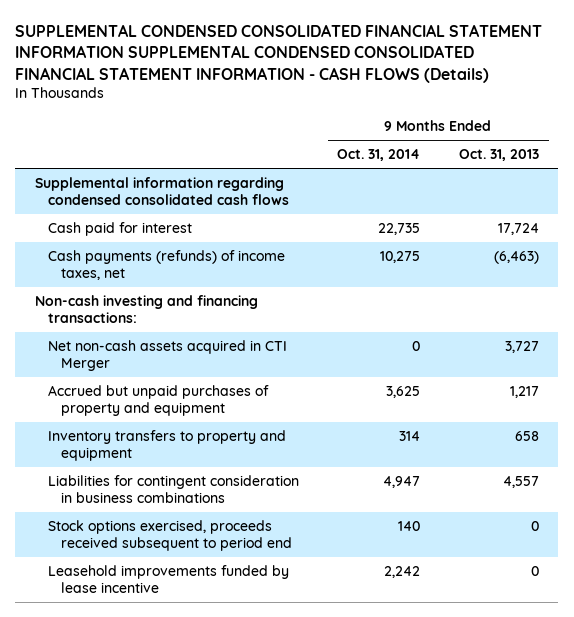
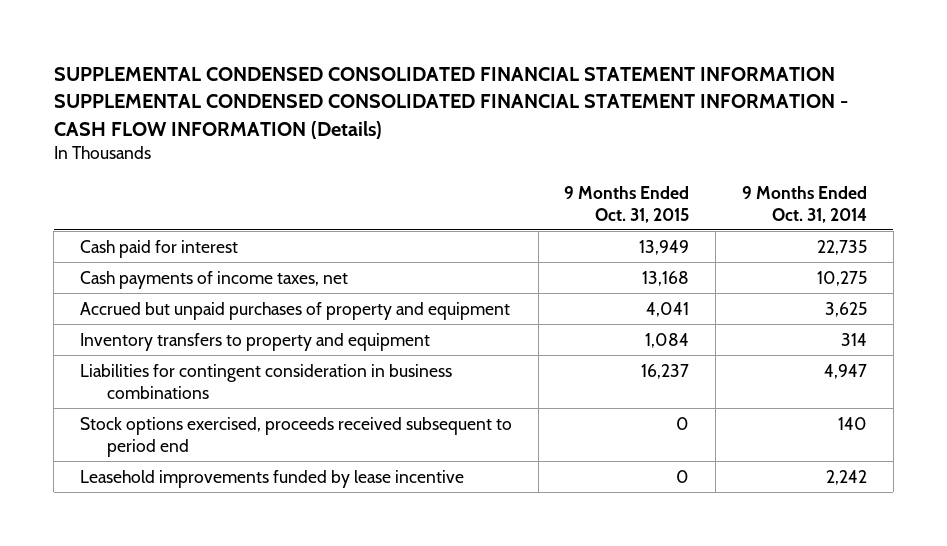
- SUPPLEMENTAL CONDENSED CONSOLIDATED FINANCIAL STATEMENT INFORMATION SUPPLEMENTAL CONDENSED CONSOLIDATED FINANCIAL STATEMENT INFORMATION - CASH FLOWS (Details)
+ SUPPLEMENTAL CONDENSED CONSOLIDATED FINANCIAL STATEMENT INFORMATION SUPPLEMENTAL CONDENSED CONSOLIDATED FINANCIAL STATEMENT INFORMATION - CASH FLOW INFORMATION (Details)
- | 9 Months Ended Oct. 31, 2014 | 9 Months Ended Oct. 31, 2013
+ | 9 Months Ended Oct. 31, 2015 | 9 Months Ended Oct. 31, 2014
- Supplemental information regarding condensed consolidated cash flows
- Cash payments (refunds) of income taxes, net | 10,275 | (6,463)
- Non-cash investing and financing transactions:
- Net non-cash assets acquired in CTI Merger | 0 | 3,727
+ Cash payments of income taxes, net | 13,168 | 10,275

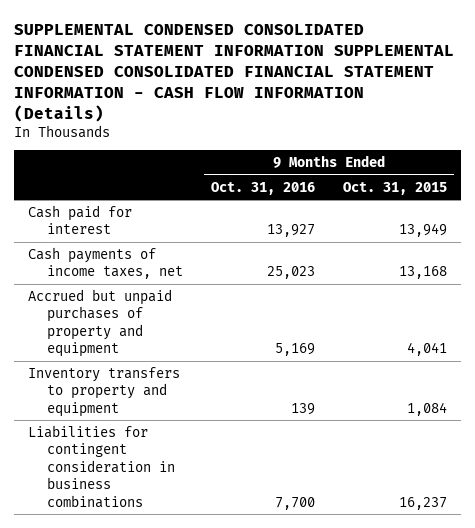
- | 9 Months Ended Oct. 31, 2015 | 9 Months Ended Oct. 31, 2014
+ | 9 Months Ended Oct. 31, 2016 | 9 Months Ended Oct. 31, 2015
- Stock options exercised, proceeds received subsequent to period end | 0 | 140
- Leasehold improvements funded by lease incentive | 0 | 2,242

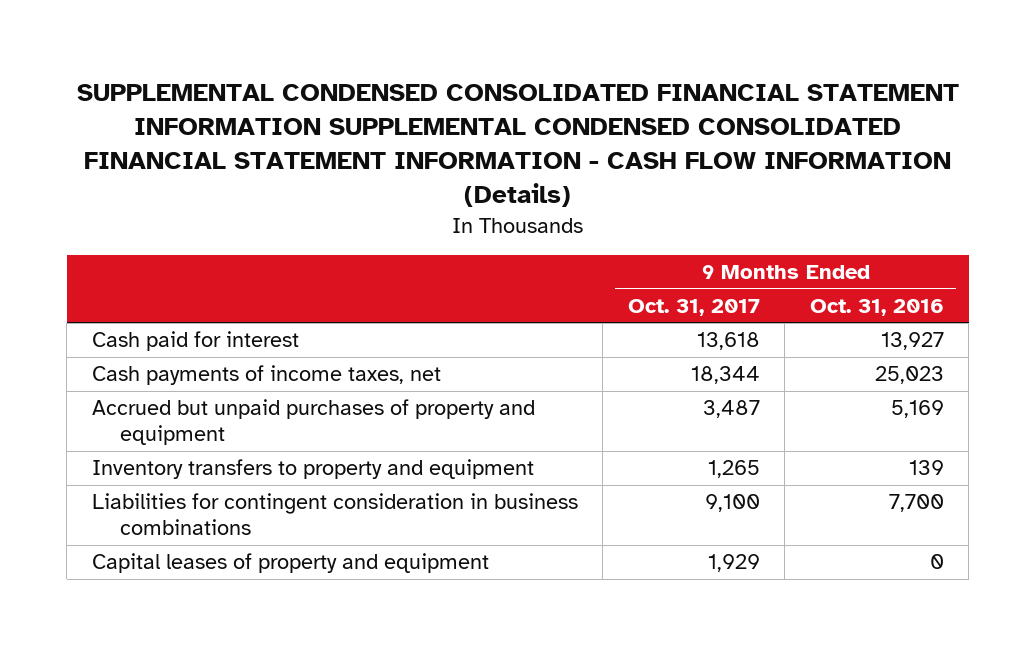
- | 9 Months Ended Oct. 31, 2016 | 9 Months Ended Oct. 31, 2015
+ | 9 Months Ended Oct. 31, 2017 | 9 Months Ended Oct. 31, 2016
+ Capital leases of property and equipment | 1,929 | 0

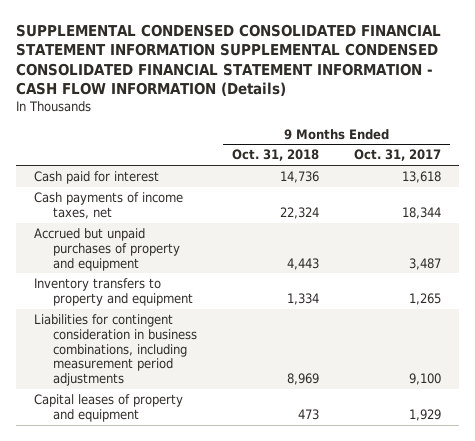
- | 9 Months Ended Oct. 31, 2017 | 9 Months Ended Oct. 31, 2016
+ | 9 Months Ended Oct. 31, 2018 | 9 Months Ended Oct. 31, 2017
- Liabilities for contingent consideration in business combinations | 9,100 | 7,700
+ Liabilities for contingent consideration in business combinations, including measurement period adjustments | 8,969 | 9,100

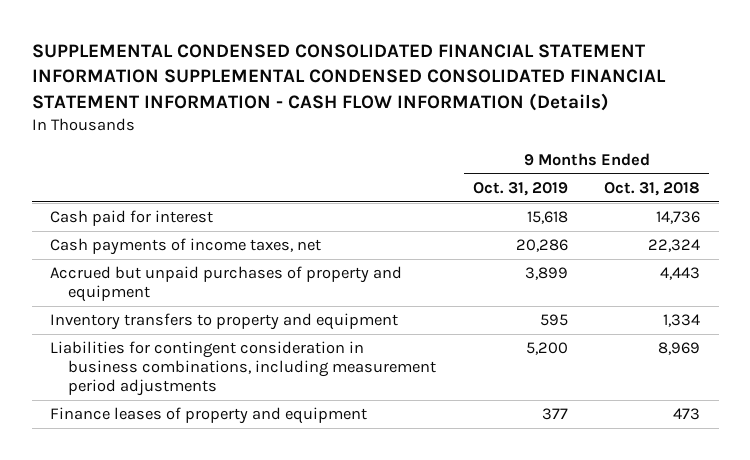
- | 9 Months Ended Oct. 31, 2018 | 9 Months Ended Oct. 31, 2017
+ | 9 Months Ended Oct. 31, 2019 | 9 Months Ended Oct. 31, 2018
- Capital leases of property and equipment | 473 | 1,929
+ Finance leases of property and equipment | 377 | 473

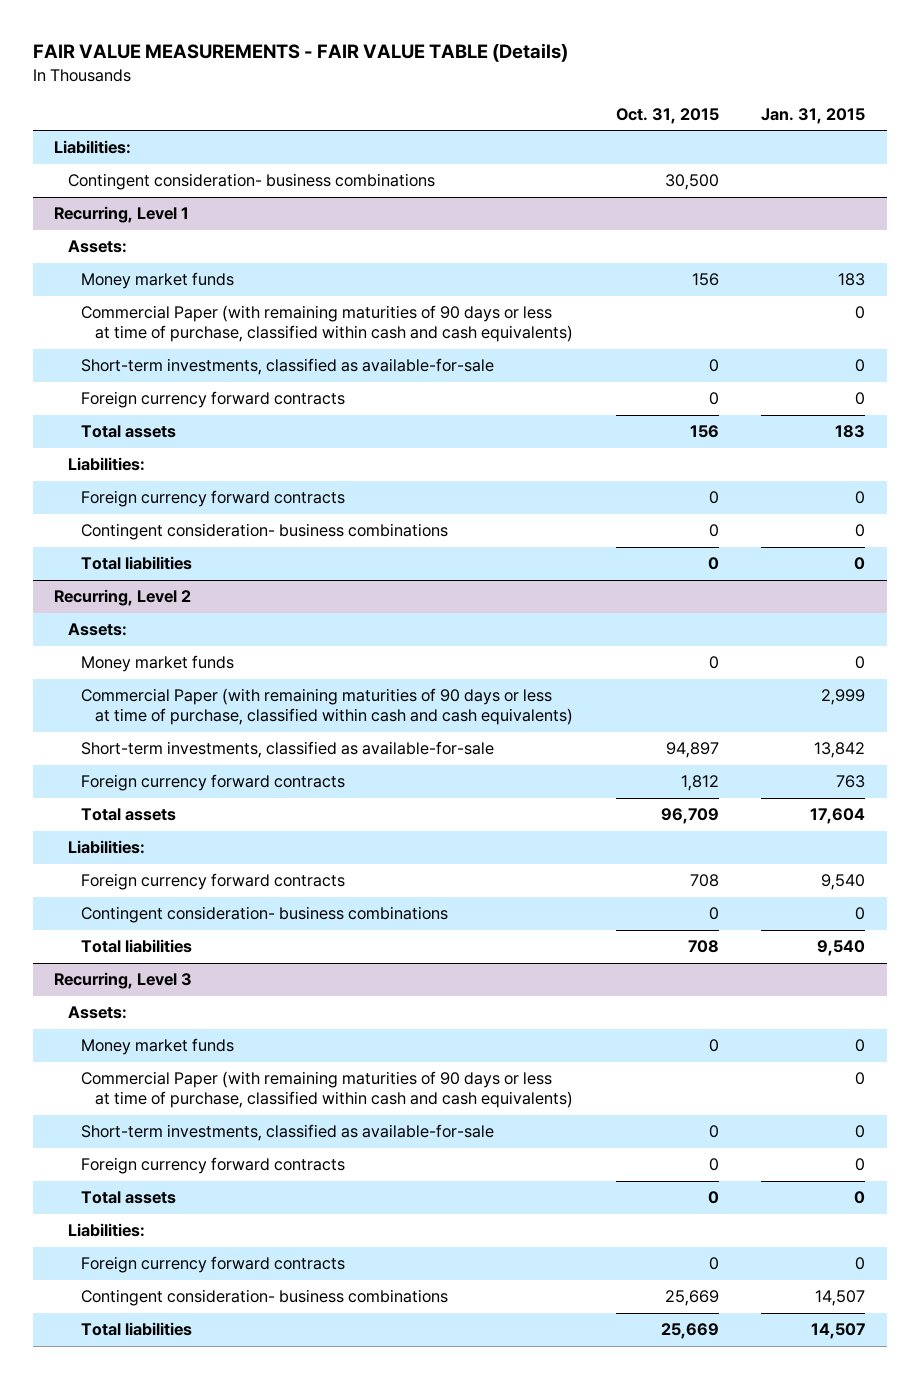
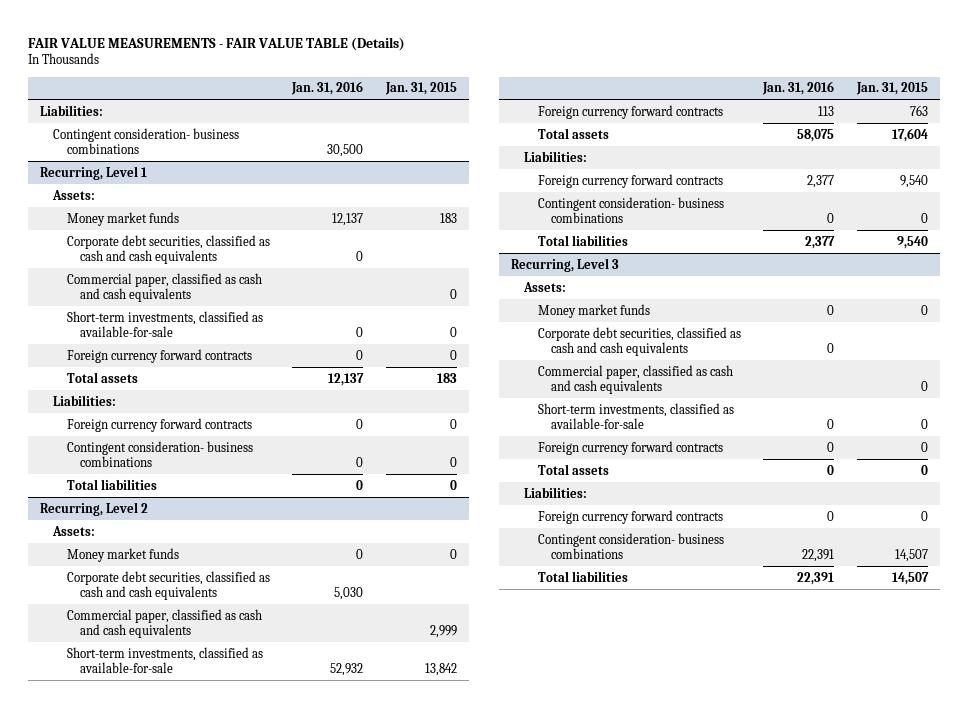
- | Oct. 31, 2015 | Jan. 31, 2015
+ | Jan. 31, 2016 | Jan. 31, 2015
@ Recurring, Level 1
- Commercial Paper (with remaining maturities of 90 days or less at time of purchase, classified within cash and cash equivalents) | | 0
+ Corporate debt securities, classified as cash and cash equivalents | 0 |
+ Commercial paper, classified as cash and cash equivalents | | 0
@ Recurring, Level 2
- Commercial Paper (with remaining maturities of 90 days or less at time of purchase, classified within cash and cash equivalents) | | 2,999
+ Corporate debt securities, classified as cash and cash equivalents | 5,030 |
+ Commercial paper, classified as cash and cash equivalents | | 2,999
@ Recurring, Level 3
- Commercial Paper (with remaining maturities of 90 days or less at time of purchase, classified within cash and cash equivalents) | | 0
+ Corporate debt securities, classified as cash and cash equivalents | 0 |
+ Commercial paper, classified as cash and cash equivalents | | 0

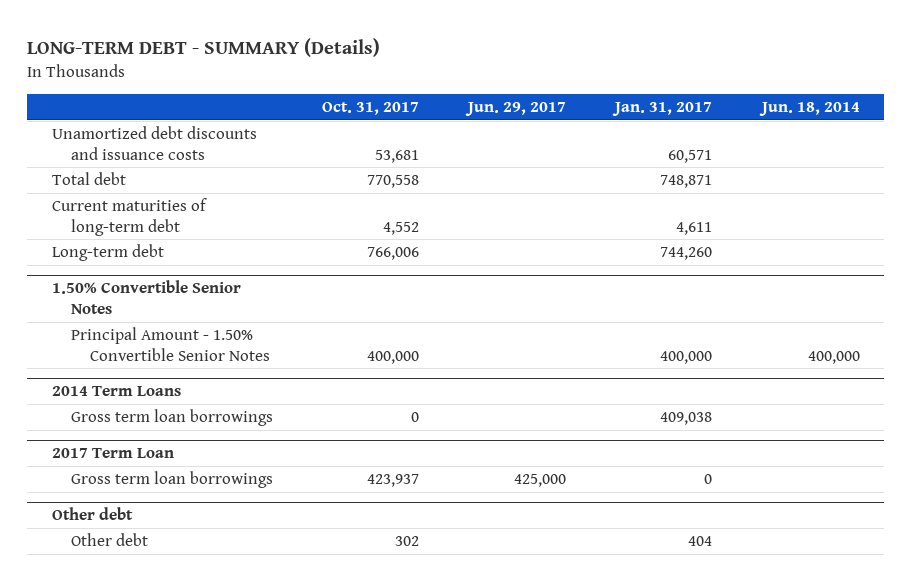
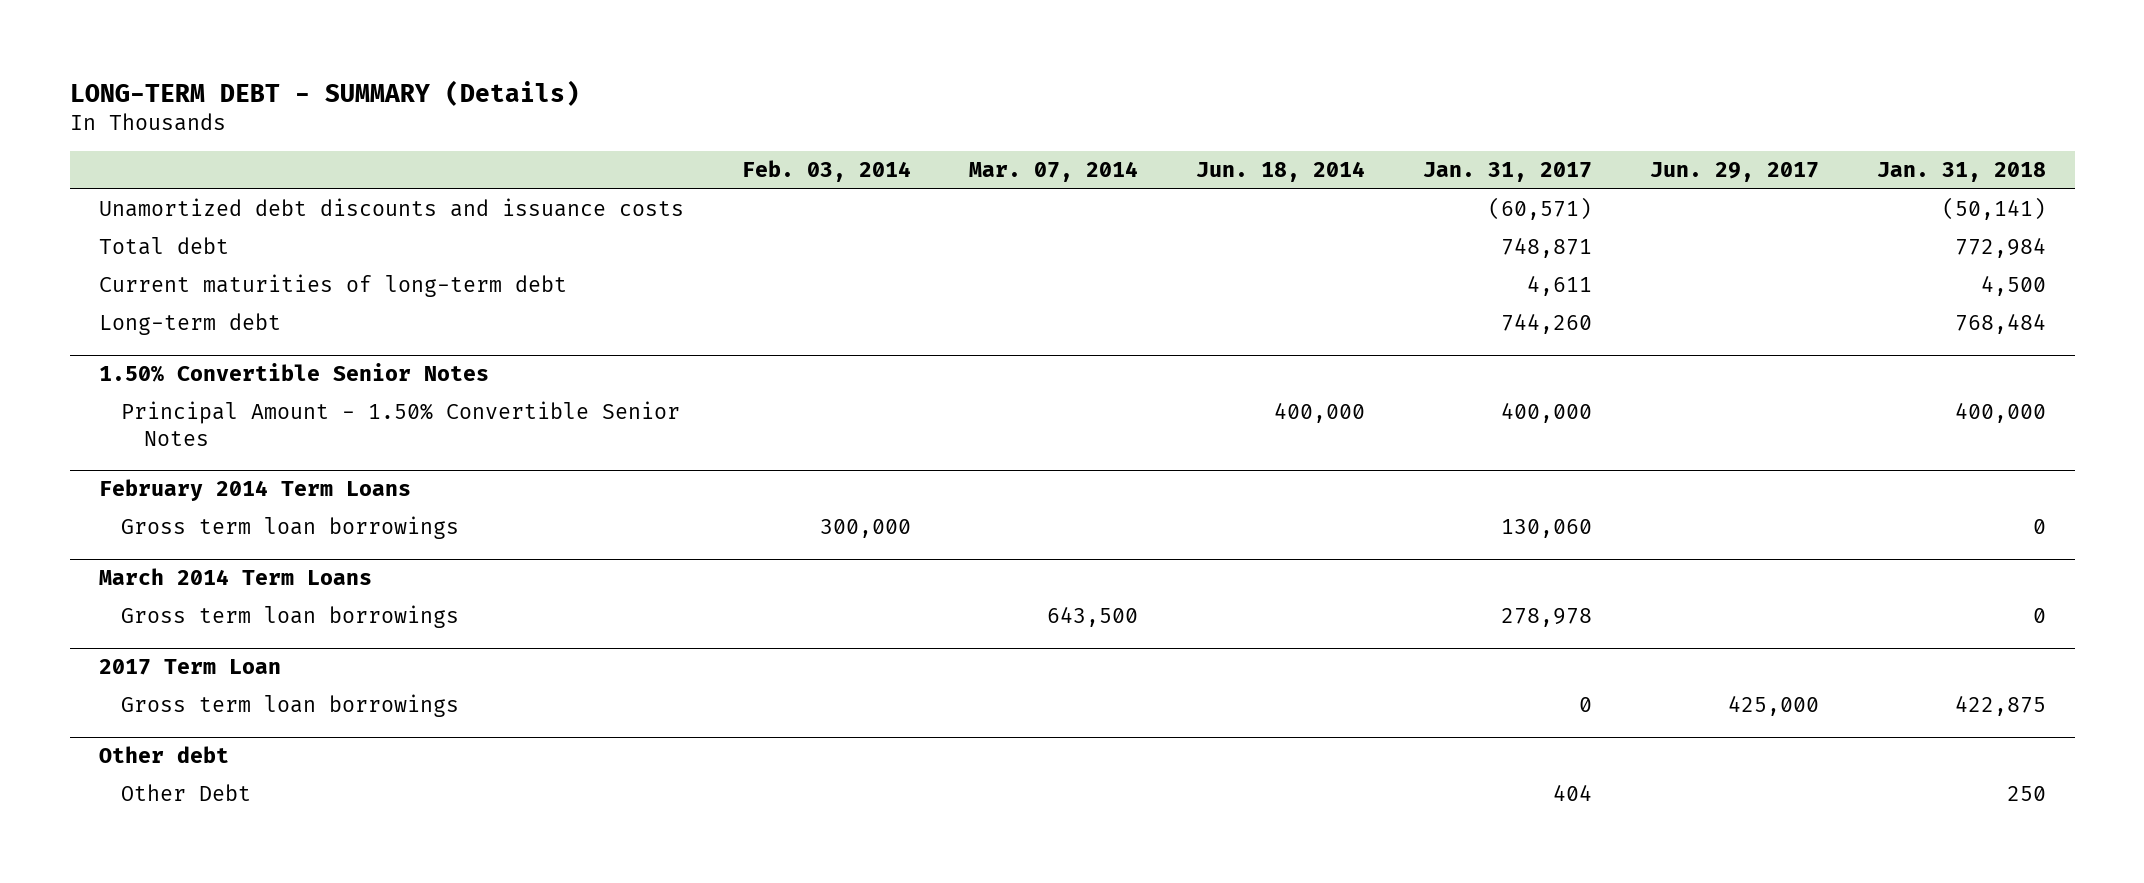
- | Oct. 31, 2017 | Jun. 29, 2017 | Jan. 31, 2017 | Jun. 18, 2014
+ | Feb. 03, 2014 | Mar. 07, 2014 | Jun. 18, 2014 | Jan. 31, 2017 | Jun. 29, 2017 | Jan. 31, 2018
- Unamortized debt discounts and issuance costs | 53,681 | | 60,571 |
+ Unamortized debt discounts and issuance costs | | | | (60,571) | | (50,141)
- 2014 Term Loans
- Gross term loan borrowings | 0 | | 409,038 |
+ February 2014 Term Loans
+ Gross term loan borrowings | 300,000 | | | 130,060 | | 0
+ March 2014 Term Loans
+ Gross term loan borrowings | | 643,500 | | 278,978 | | 0
@ Other debt
- Other debt | 302 | | 404 |
+ Other Debt | | | | 404 | | 250

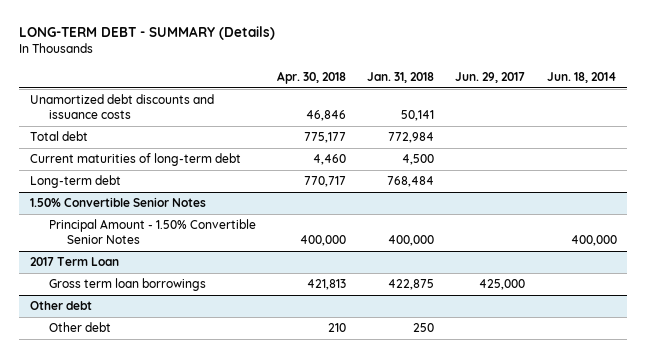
- | Feb. 03, 2014 | Mar. 07, 2014 | Jun. 18, 2014 | Jan. 31, 2017 | Jun. 29, 2017 | Jan. 31, 2018
+ | Apr. 30, 2018 | Jan. 31, 2018 | Jun. 29, 2017 | Jun. 18, 2014
- Unamortized debt discounts and issuance costs | | | | (60,571) | | (50,141)
+ Unamortized debt discounts and issuance costs | 46,846 | 50,141 | |
- February 2014 Term Loans
- Gross term loan borrowings | 300,000 | | | 130,060 | | 0
- March 2014 Term Loans
- Gross term loan borrowings | | 643,500 | | 278,978 | | 0
@ Other debt
- Other Debt | | | | 404 | | 250
+ Other debt | 210 | 250 | |

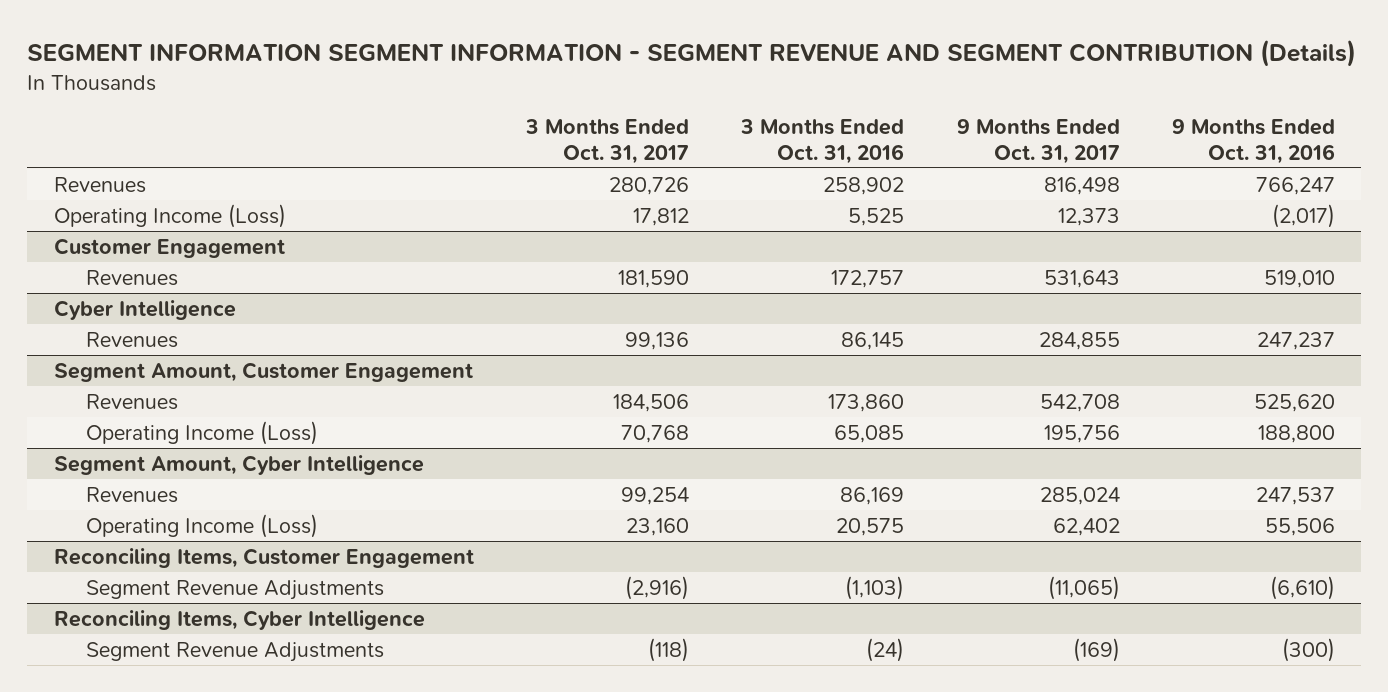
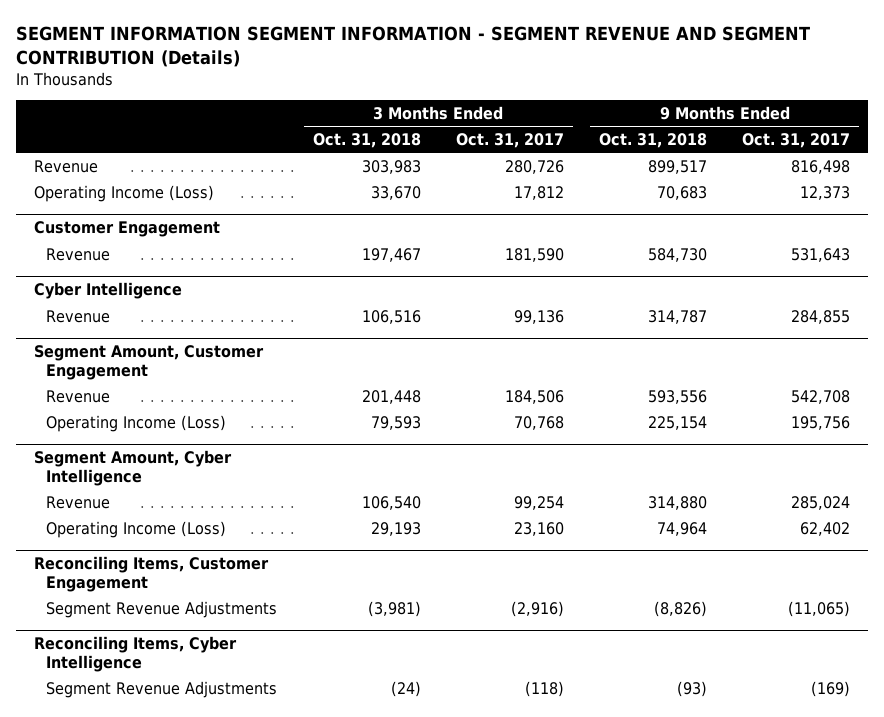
- | 3 Months Ended Oct. 31, 2017 | 3 Months Ended Oct. 31, 2016 | 9 Months Ended Oct. 31, 2017 | 9 Months Ended Oct. 31, 2016
+ | 3 Months Ended Oct. 31, 2018 | 3 Months Ended Oct. 31, 2017 | 9 Months Ended Oct. 31, 2018 | 9 Months Ended Oct. 31, 2017
- Revenues | 280,726 | 258,902 | 816,498 | 766,247
+ Revenue | 303,983 | 280,726 | 899,517 | 816,498
@ Customer Engagement
- Revenues | 181,590 | 172,757 | 531,643 | 519,010
+ Revenue | 197,467 | 181,590 | 584,730 | 531,643
@ Cyber Intelligence
- Revenues | 99,136 | 86,145 | 284,855 | 247,237
+ Revenue | 106,516 | 99,136 | 314,787 | 284,855
@ Segment Amount, Customer Engagement
- Revenues | 184,506 | 173,860 | 542,708 | 525,620
+ Revenue | 201,448 | 184,506 | 593,556 | 542,708
@ Segment Amount, Cyber Intelligence
- Revenues | 99,254 | 86,169 | 285,024 | 247,537
+ Revenue | 106,540 | 99,254 | 314,880 | 285,024

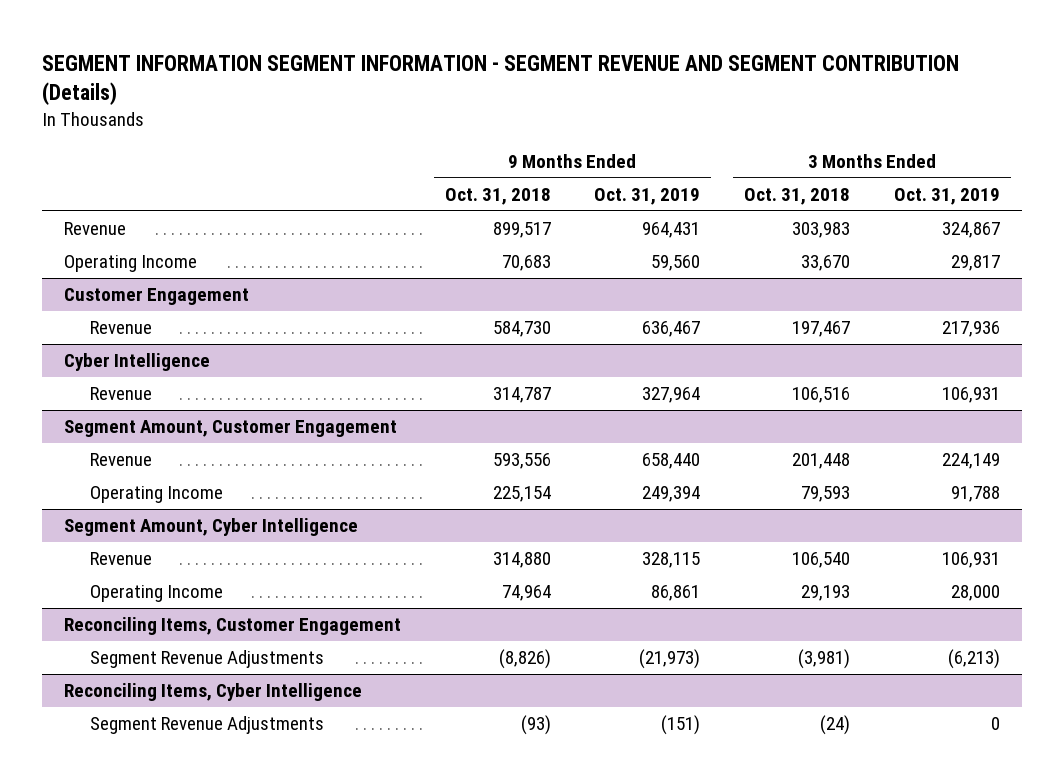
- | 3 Months Ended Oct. 31, 2018 | 3 Months Ended Oct. 31, 2017 | 9 Months Ended Oct. 31, 2018 | 9 Months Ended Oct. 31, 2017
+ | 9 Months Ended Oct. 31, 2018 | 9 Months Ended Oct. 31, 2019 | 3 Months Ended Oct. 31, 2018 | 3 Months Ended Oct. 31, 2019
- Operating Income (Loss) | 33,670 | 17,812 | 70,683 | 12,373
+ Operating Income | 70,683 | 59,560 | 33,670 | 29,817
@ Segment Amount, Customer Engagement
- Operating Income (Loss) | 79,593 | 70,768 | 225,154 | 195,756
+ Operating Income | 225,154 | 249,394 | 79,593 | 91,788
@ Segment Amount, Cyber Intelligence
- Operating Income (Loss) | 29,193 | 23,160 | 74,964 | 62,402
+ Operating Income | 74,964 | 86,861 | 29,193 | 28,000

